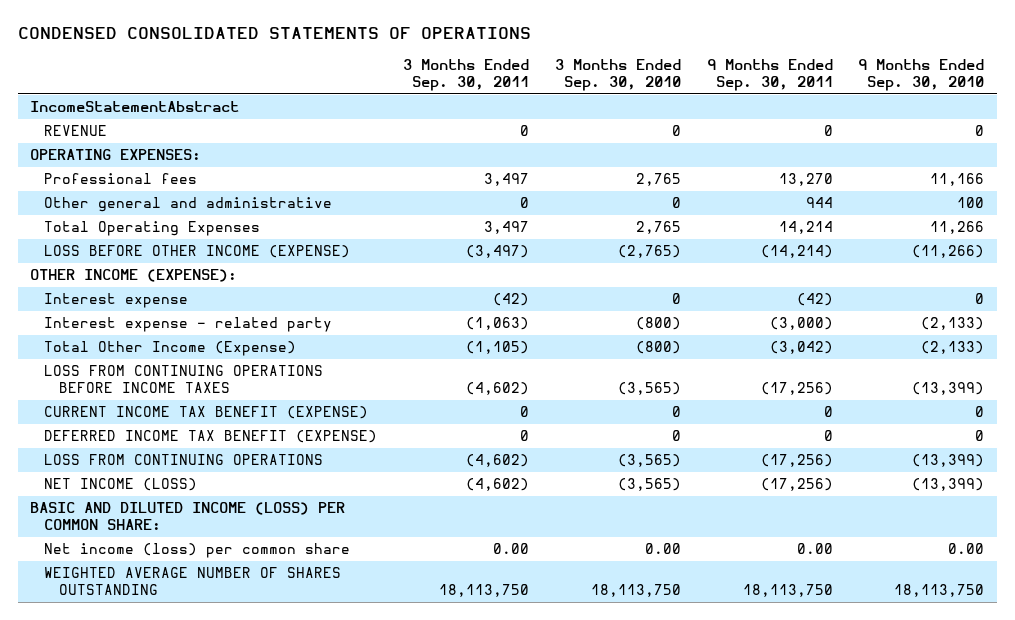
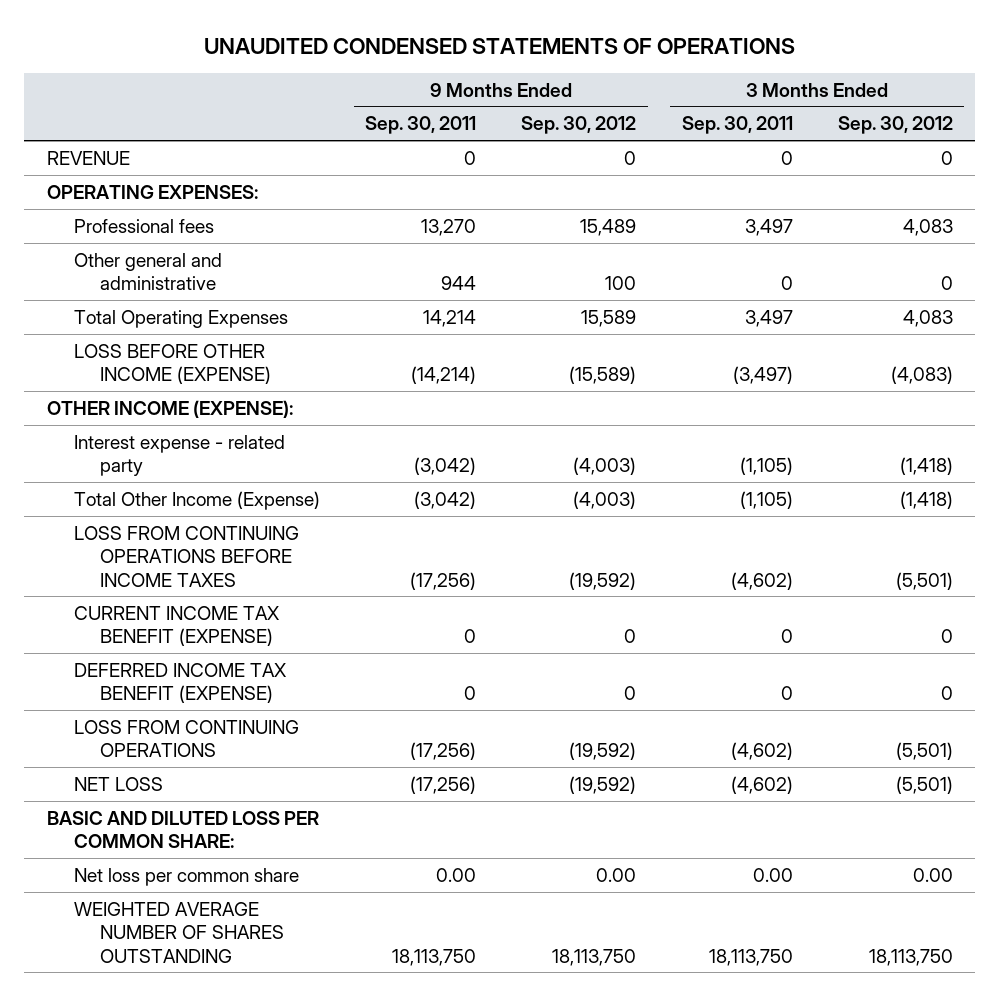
- CONDENSED CONSOLIDATED STATEMENTS OF OPERATIONS
+ UNAUDITED CONDENSED STATEMENTS OF OPERATIONS
- | 3 Months Ended Sep. 30, 2011 | 3 Months Ended Sep. 30, 2010 | 9 Months Ended Sep. 30, 2011 | 9 Months Ended Sep. 30, 2010
+ | 9 Months Ended Sep. 30, 2011 | 9 Months Ended Sep. 30, 2012 | 3 Months Ended Sep. 30, 2011 | 3 Months Ended Sep. 30, 2012
- IncomeStatementAbstract
- Interest expense | (42) | 0 | (42) | 0
- Interest expense - related party | (1,063) | (800) | (3,000) | (2,133)
+ Interest expense - related party | (3,042) | (4,003) | (1,105) | (1,418)
- NET INCOME (LOSS) | (4,602) | (3,565) | (17,256) | (13,399)
- BASIC AND DILUTED INCOME (LOSS) PER COMMON SHARE:
- Net income (loss) per common share | 0.00 | 0.00 | 0.00 | 0.00
+ NET LOSS | (17,256) | (19,592) | (4,602) | (5,501)
+ BASIC AND DILUTED LOSS PER COMMON SHARE:
+ Net loss per common share | 0.00 | 0.00 | 0.00 | 0.00

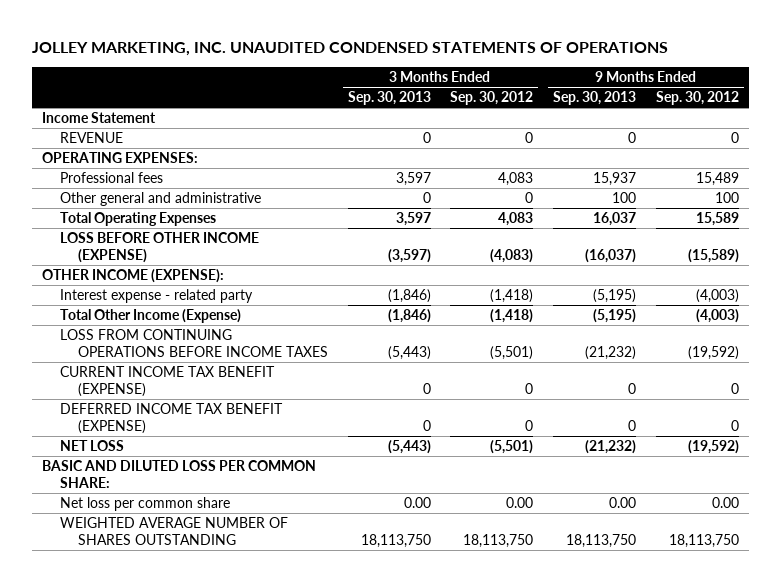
- UNAUDITED CONDENSED STATEMENTS OF OPERATIONS
+ JOLLEY MARKETING, INC. UNAUDITED CONDENSED STATEMENTS OF OPERATIONS
- | 9 Months Ended Sep. 30, 2011 | 9 Months Ended Sep. 30, 2012 | 3 Months Ended Sep. 30, 2011 | 3 Months Ended Sep. 30, 2012
+ | 3 Months Ended Sep. 30, 2013 | 3 Months Ended Sep. 30, 2012 | 9 Months Ended Sep. 30, 2013 | 9 Months Ended Sep. 30, 2012
+ Income Statement
- LOSS FROM CONTINUING OPERATIONS | (17,256) | (19,592) | (4,602) | (5,501)

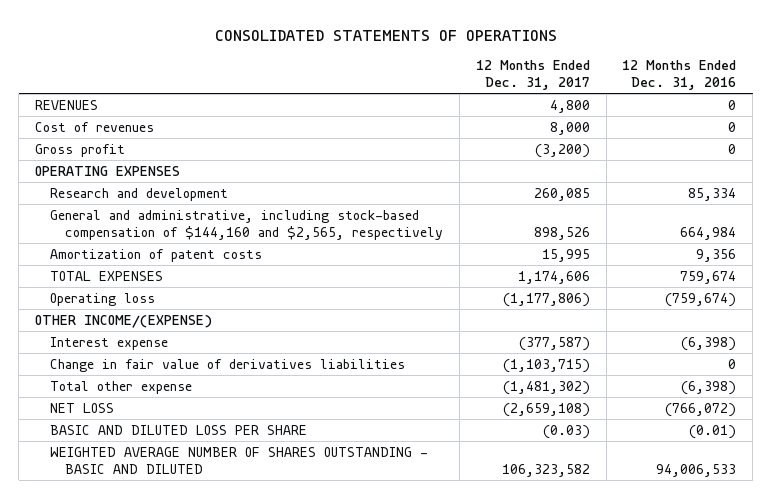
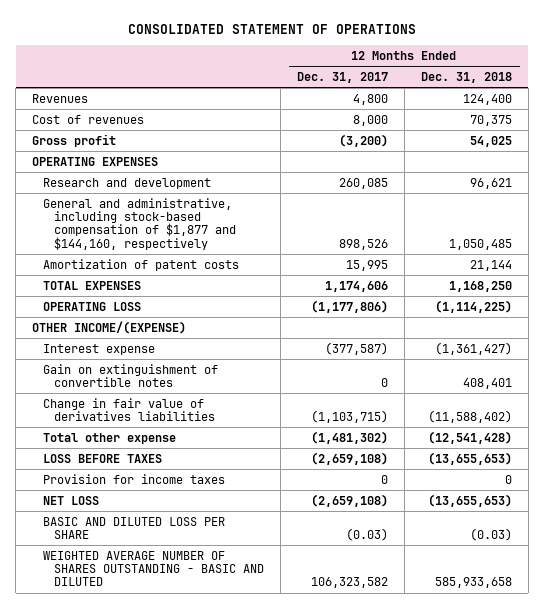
- CONSOLIDATED STATEMENTS OF OPERATIONS
+ CONSOLIDATED STATEMENT OF OPERATIONS
- | 12 Months Ended Dec. 31, 2017 | 12 Months Ended Dec. 31, 2016
+ | 12 Months Ended Dec. 31, 2017 | 12 Months Ended Dec. 31, 2018
- REVENUES | 4,800 | 0
+ Revenues | 4,800 | 124,400
- General and administrative, including stock-based compensation of $144,160 and $2,565, respectively | 898,526 | 664,984
+ General and administrative, including stock-based compensation of $1,877 and $144,160, respectively | 898,526 | 1,050,485
- Operating loss | (1,177,806) | (759,674)
+ OPERATING LOSS | (1,177,806) | (1,114,225)
+ Gain on extinguishment of convertible notes | 0 | 408,401
+ LOSS BEFORE TAXES | (2,659,108) | (13,655,653)
+ Provision for income taxes | 0 | 0

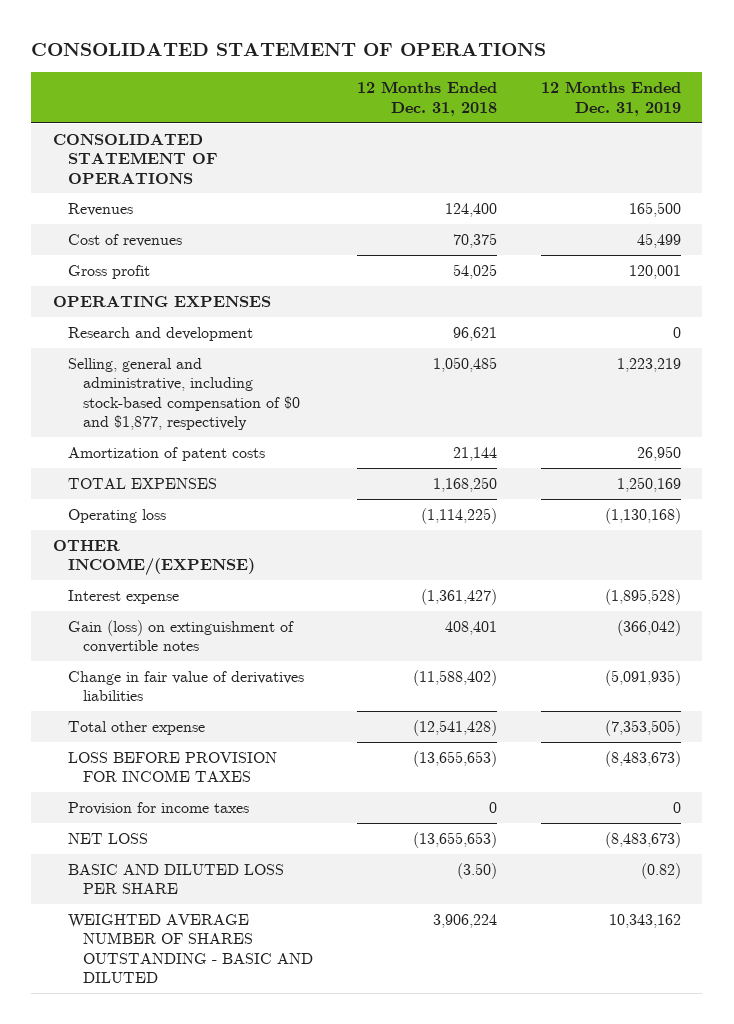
- | 12 Months Ended Dec. 31, 2017 | 12 Months Ended Dec. 31, 2018
+ | 12 Months Ended Dec. 31, 2018 | 12 Months Ended Dec. 31, 2019
+ CONSOLIDATED STATEMENT OF OPERATIONS
- General and administrative, including stock-based compensation of $1,877 and $144,160, respectively | 898,526 | 1,050,485
+ Selling, general and administrative, including stock-based compensation of $0 and $1,877, respectively | 1,050,485 | 1,223,219
- OPERATING LOSS | (1,177,806) | (1,114,225)
+ Operating loss | (1,114,225) | (1,130,168)
- Gain on extinguishment of convertible notes | 0 | 408,401
+ Gain (loss) on extinguishment of convertible notes | 408,401 | (366,042)
- LOSS BEFORE TAXES | (2,659,108) | (13,655,653)
+ LOSS BEFORE PROVISION FOR INCOME TAXES | (13,655,653) | (8,483,673)
- BASIC AND DILUTED LOSS PER SHARE | (0.03) | (0.03)
- WEIGHTED AVERAGE NUMBER OF SHARES OUTSTANDING - BASIC AND DILUTED | 106,323,582 | 585,933,658
+ BASIC AND DILUTED LOSS PER SHARE | (3.50) | (0.82)
+ WEIGHTED AVERAGE NUMBER OF SHARES OUTSTANDING - BASIC AND DILUTED | 3,906,224 | 10,343,162

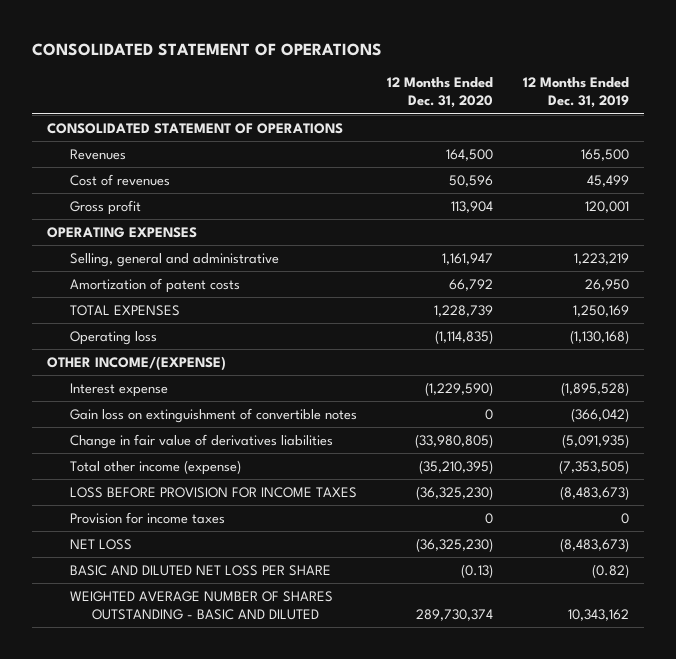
- | 12 Months Ended Dec. 31, 2018 | 12 Months Ended Dec. 31, 2019
+ | 12 Months Ended Dec. 31, 2020 | 12 Months Ended Dec. 31, 2019
- Research and development | 96,621 | 0
- Selling, general and administrative, including stock-based compensation of $0 and $1,877, respectively | 1,050,485 | 1,223,219
+ Selling, general and administrative | 1,161,947 | 1,223,219
- Gain (loss) on extinguishment of convertible notes | 408,401 | (366,042)
+ Gain loss on extinguishment of convertible notes | 0 | (366,042)
- Total other expense | (12,541,428) | (7,353,505)
+ Total other income (expense) | (35,210,395) | (7,353,505)
- BASIC AND DILUTED LOSS PER SHARE | (3.50) | (0.82)
+ BASIC AND DILUTED NET LOSS PER SHARE | (0.13) | (0.82)

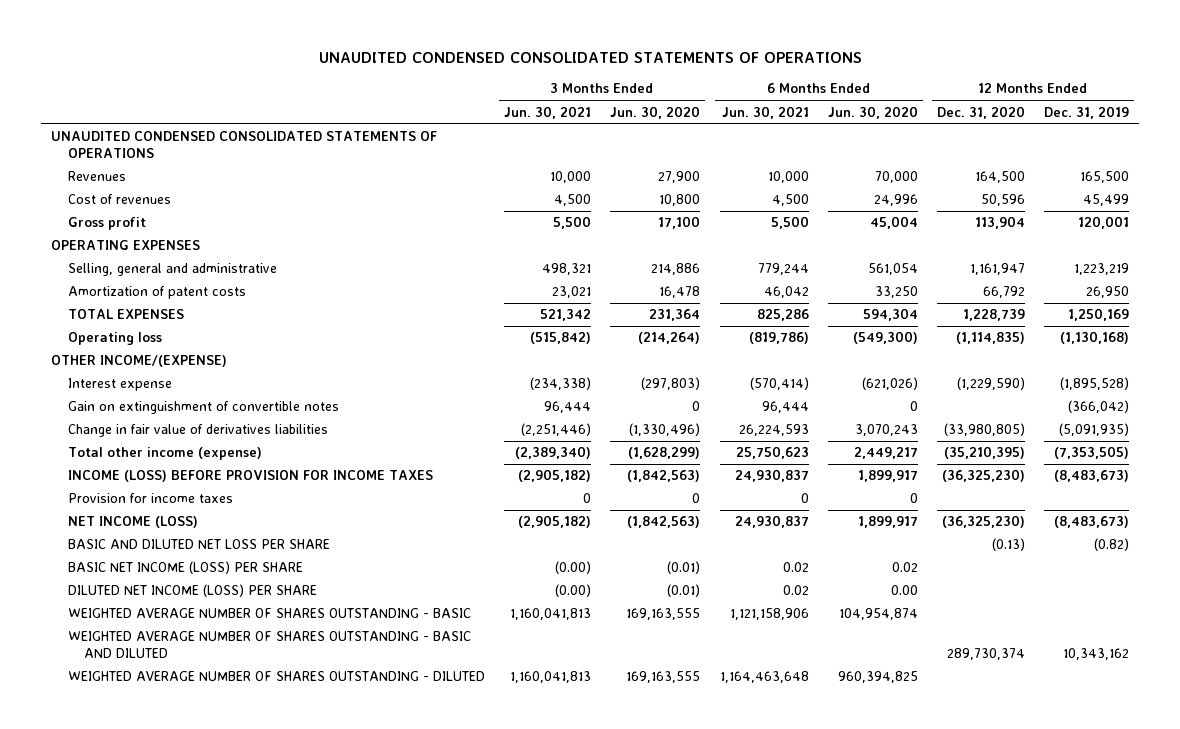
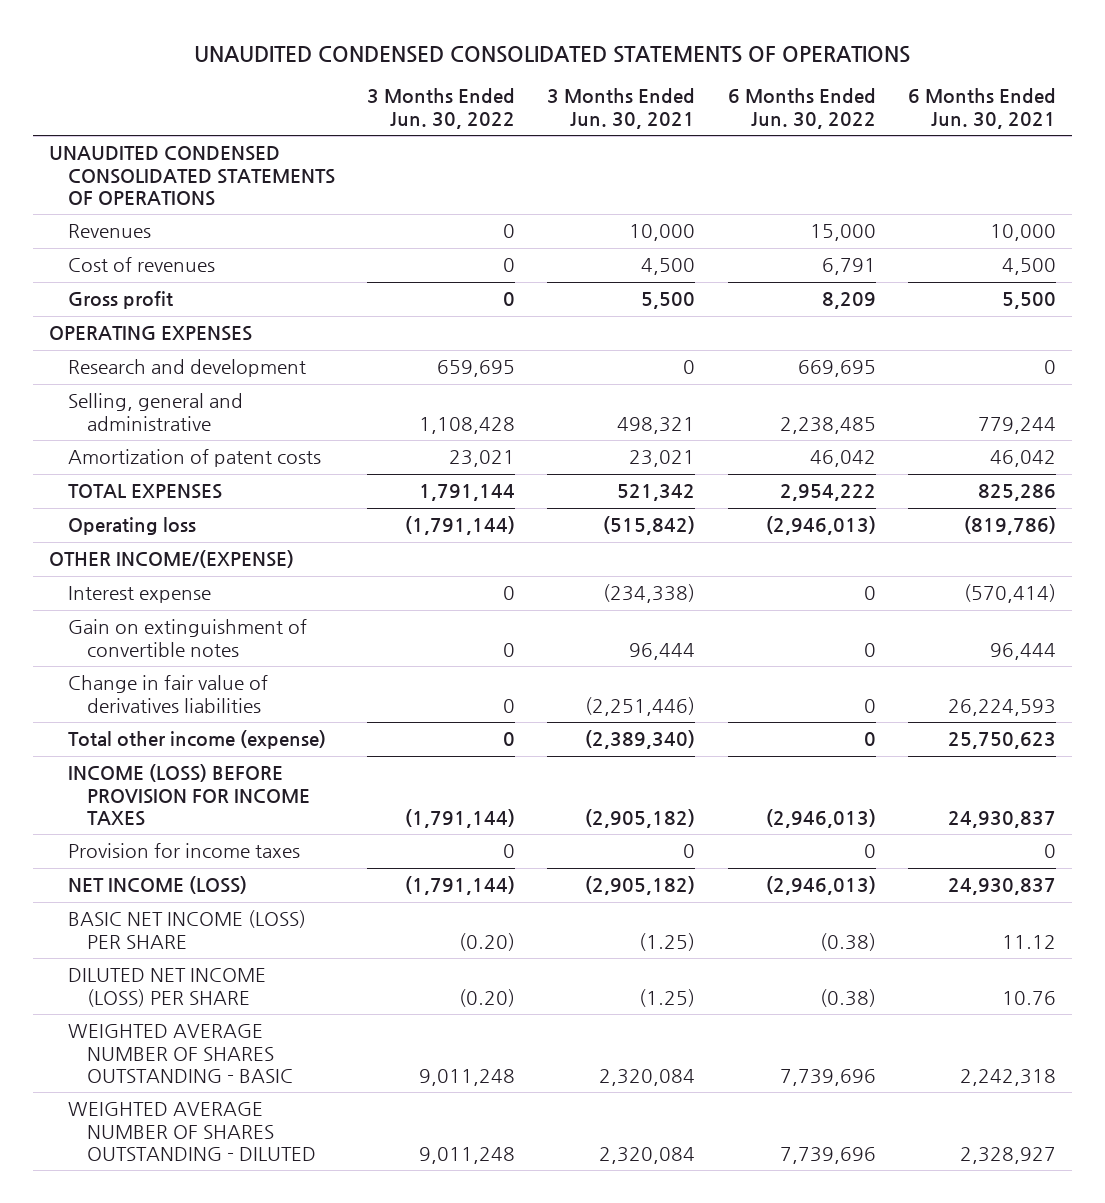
- | 3 Months Ended Jun. 30, 2021 | 3 Months Ended Jun. 30, 2020 | 6 Months Ended Jun. 30, 2021 | 6 Months Ended Jun. 30, 2020 | 12 Months Ended Dec. 31, 2020 | 12 Months Ended Dec. 31, 2019
+ | 3 Months Ended Jun. 30, 2022 | 3 Months Ended Jun. 30, 2021 | 6 Months Ended Jun. 30, 2022 | 6 Months Ended Jun. 30, 2021
+ Research and development | 659,695 | 0 | 669,695 | 0
- BASIC AND DILUTED NET LOSS PER SHARE | | | | | (0.13) | (0.82)
- BASIC NET INCOME (LOSS) PER SHARE | (0.00) | (0.01) | 0.02 | 0.02 | |
- DILUTED NET INCOME (LOSS) PER SHARE | (0.00) | (0.01) | 0.02 | 0.00 | |
- WEIGHTED AVERAGE NUMBER OF SHARES OUTSTANDING - BASIC | 1,160,041,813 | 169,163,555 | 1,121,158,906 | 104,954,874 | |
- WEIGHTED AVERAGE NUMBER OF SHARES OUTSTANDING - BASIC AND DILUTED | | | | | 289,730,374 | 10,343,162
- WEIGHTED AVERAGE NUMBER OF SHARES OUTSTANDING - DILUTED | 1,160,041,813 | 169,163,555 | 1,164,463,648 | 960,394,825 | |
+ BASIC NET INCOME (LOSS) PER SHARE | (0.20) | (1.25) | (0.38) | 11.12
+ DILUTED NET INCOME (LOSS) PER SHARE | (0.20) | (1.25) | (0.38) | 10.76
+ WEIGHTED AVERAGE NUMBER OF SHARES OUTSTANDING - BASIC | 9,011,248 | 2,320,084 | 7,739,696 | 2,242,318
+ WEIGHTED AVERAGE NUMBER OF SHARES OUTSTANDING - DILUTED | 9,011,248 | 2,320,084 | 7,739,696 | 2,328,927

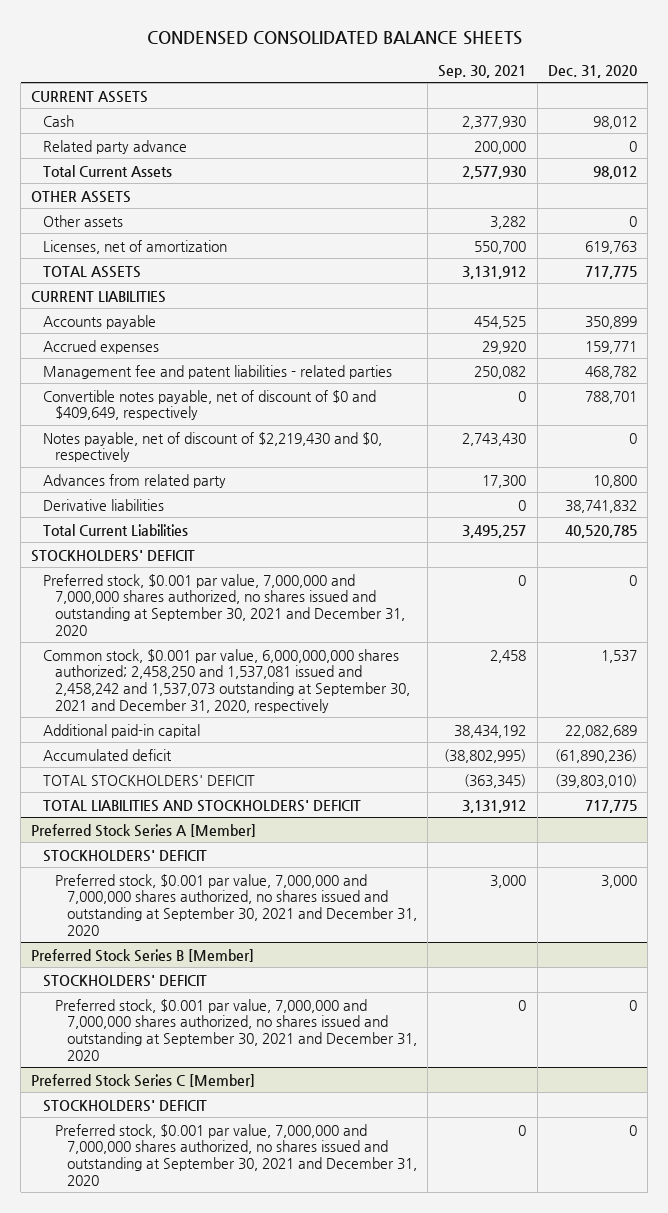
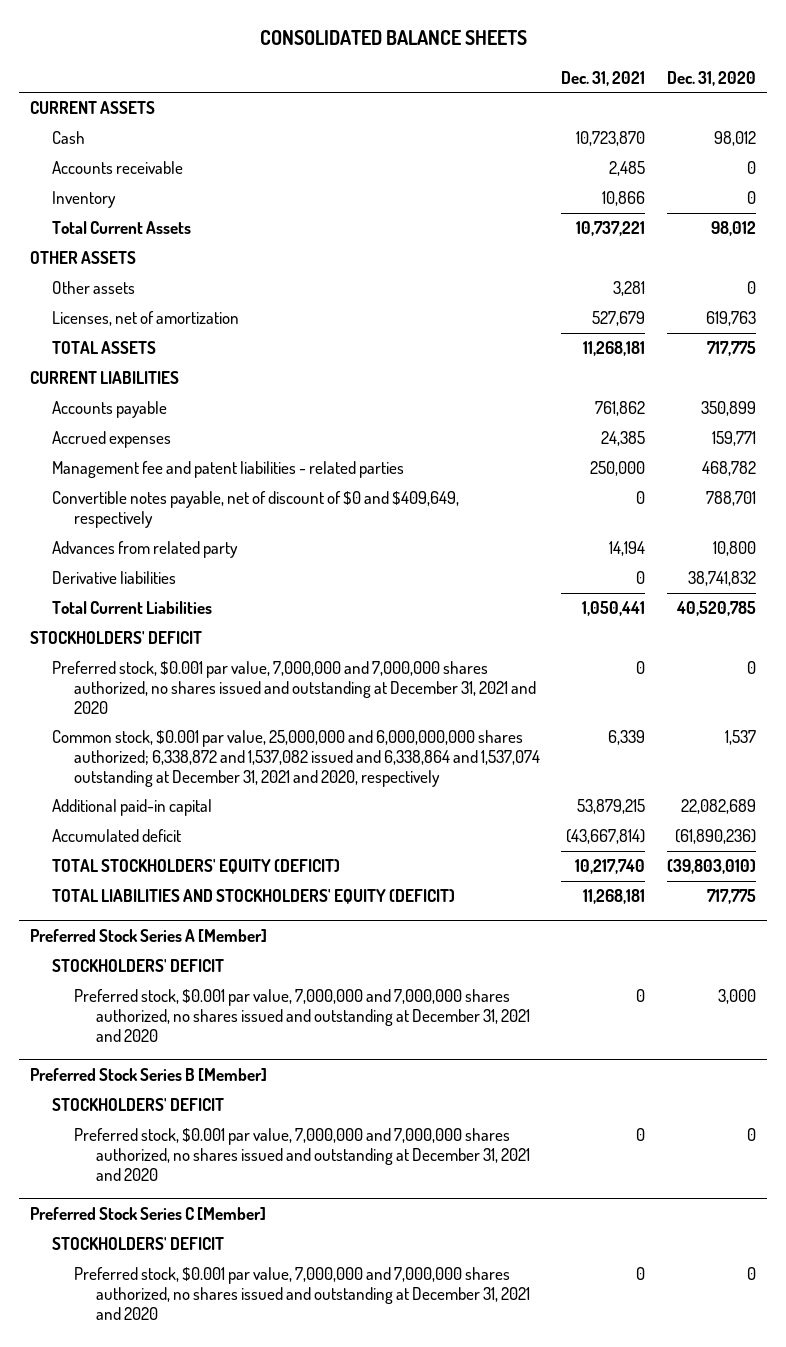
- CONDENSED CONSOLIDATED BALANCE SHEETS
+ CONSOLIDATED BALANCE SHEETS
- | Sep. 30, 2021 | Dec. 31, 2020
+ | Dec. 31, 2021 | Dec. 31, 2020
- Related party advance | 200,000 | 0
+ Accounts receivable | 2,485 | 0
+ Inventory | 10,866 | 0
- Notes payable, net of discount of $2,219,430 and $0, respectively | 2,743,430 | 0
- Preferred stock, $0.001 par value, 7,000,000 and 7,000,000 shares authorized, no shares issued and outstanding at September 30, 2021 and December 31, 2020 | 0 | 0
- Common stock, $0.001 par value, 6,000,000,000 shares authorized; 2,458,250 and 1,537,081 issued and 2,458,242 and 1,537,073 outstanding at September 30, 2021 and December 31, 2020, respectively | 2,458 | 1,537
+ Preferred stock, $0.001 par value, 7,000,000 and 7,000,000 shares authorized, no shares issued and outstanding at December 31, 2021 and 2020 | 0 | 0
+ Common stock, $0.001 par value, 25,000,000 and 6,000,000,000 shares authorized; 6,338,872 and 1,537,082 issued and 6,338,864 and 1,537,074 outstanding at December 31, 2021 and 2020, respectively | 6,339 | 1,537
- TOTAL STOCKHOLDERS' DEFICIT | (363,345) | (39,803,010)
- TOTAL LIABILITIES AND STOCKHOLDERS' DEFICIT | 3,131,912 | 717,775
+ TOTAL STOCKHOLDERS' EQUITY (DEFICIT) | 10,217,740 | (39,803,010)
+ TOTAL LIABILITIES AND STOCKHOLDERS' EQUITY (DEFICIT) | 11,268,181 | 717,775
@ Preferred Stock Series A [Member]
- Preferred stock, $0.001 par value, 7,000,000 and 7,000,000 shares authorized, no shares issued and outstanding at September 30, 2021 and December 31, 2020 | 3,000 | 3,000
+ Preferred stock, $0.001 par value, 7,000,000 and 7,000,000 shares authorized, no shares issued and outstanding at December 31, 2021 and 2020 | 0 | 3,000
@ Preferred Stock Series B [Member]
- Preferred stock, $0.001 par value, 7,000,000 and 7,000,000 shares authorized, no shares issued and outstanding at September 30, 2021 and December 31, 2020 | 0 | 0
+ Preferred stock, $0.001 par value, 7,000,000 and 7,000,000 shares authorized, no shares issued and outstanding at December 31, 2021 and 2020 | 0 | 0
@ Preferred Stock Series C [Member]
- Preferred stock, $0.001 par value, 7,000,000 and 7,000,000 shares authorized, no shares issued and outstanding at September 30, 2021 and December 31, 2020 | 0 | 0
+ Preferred stock, $0.001 par value, 7,000,000 and 7,000,000 shares authorized, no shares issued and outstanding at December 31, 2021 and 2020 | 0 | 0

